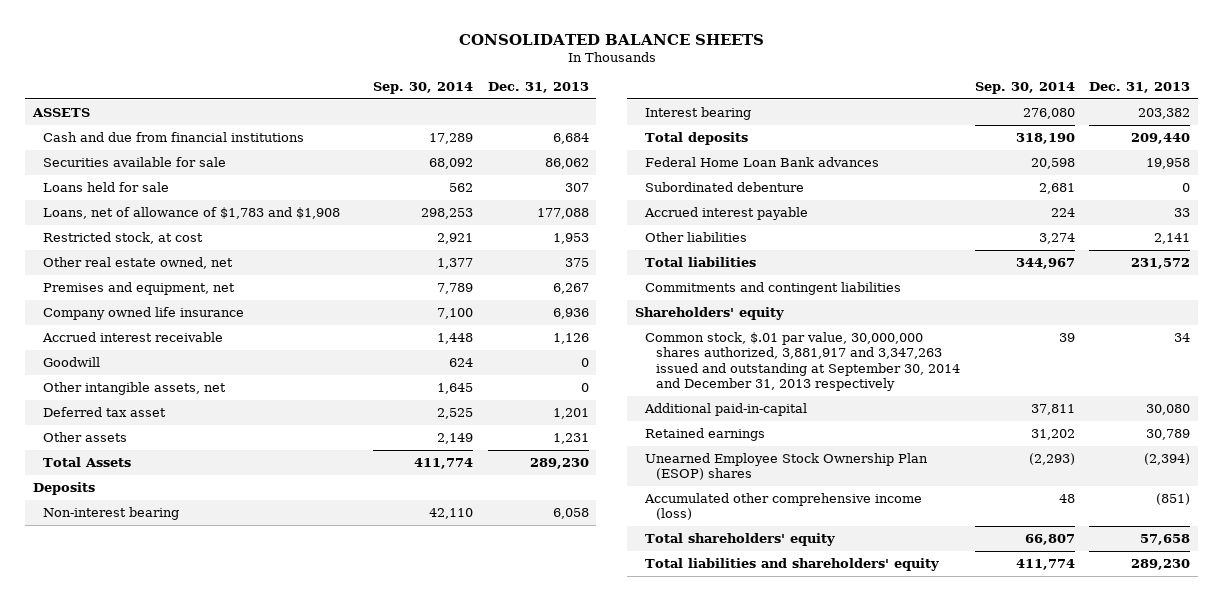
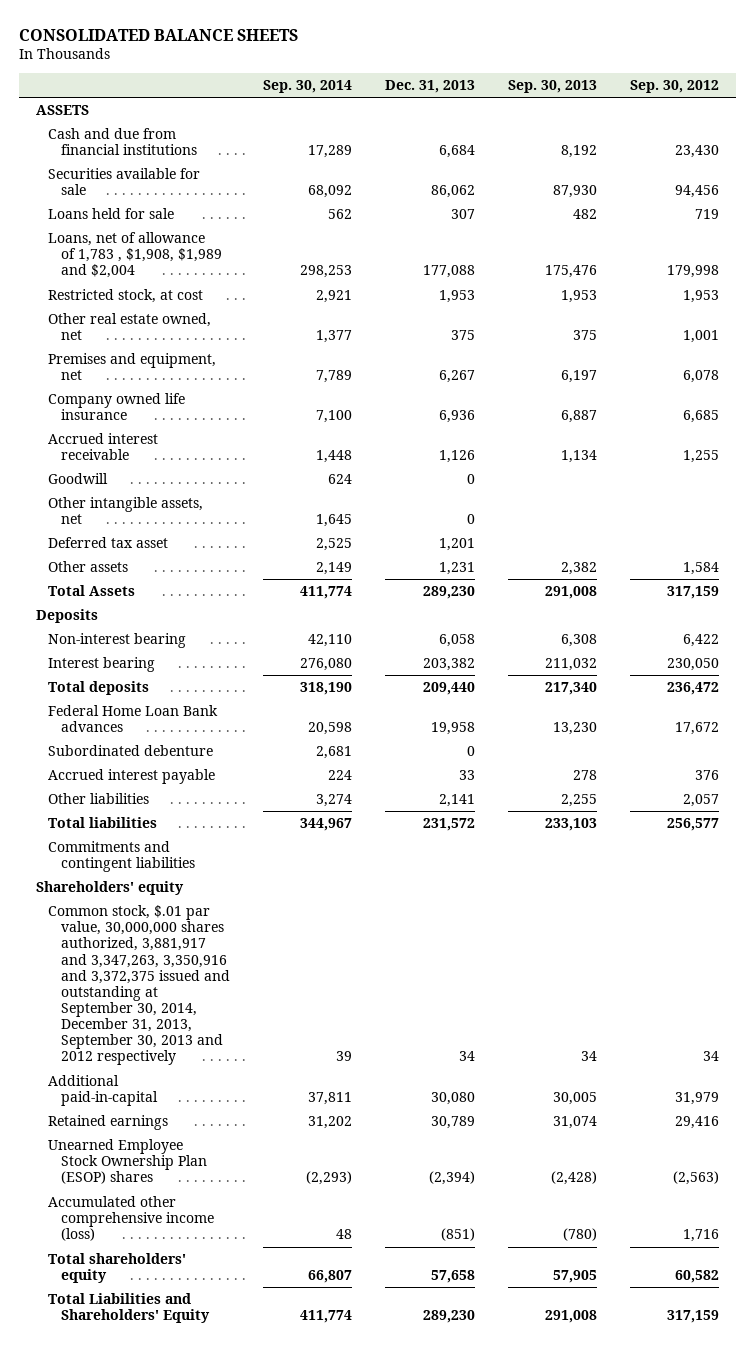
- | Sep. 30, 2014 | Dec. 31, 2013
+ | Sep. 30, 2014 | Dec. 31, 2013 | Sep. 30, 2013 | Sep. 30, 2012
- Loans, net of allowance of $1,783 and $1,908 | 298,253 | 177,088
+ Loans, net of allowance of 1,783 , $1,908, $1,989 and $2,004 | 298,253 | 177,088 | 175,476 | 179,998
- Common stock, $.01 par value, 30,000,000 shares authorized, 3,881,917 and 3,347,263 issued and outstanding at September 30, 2014 and December 31, 2013 respectively | 39 | 34
+ Common stock, $.01 par value, 30,000,000 shares authorized, 3,881,917 and 3,347,263, 3,350,916 and 3,372,375 issued and outstanding at September 30, 2014, December 31, 2013, September 30, 2013 and 2012 respectively | 39 | 34 | 34 | 34
- Total liabilities and shareholders' equity | 411,774 | 289,230
+ Total Liabilities and Shareholders' Equity | 411,774 | 289,230 | 291,008 | 317,159

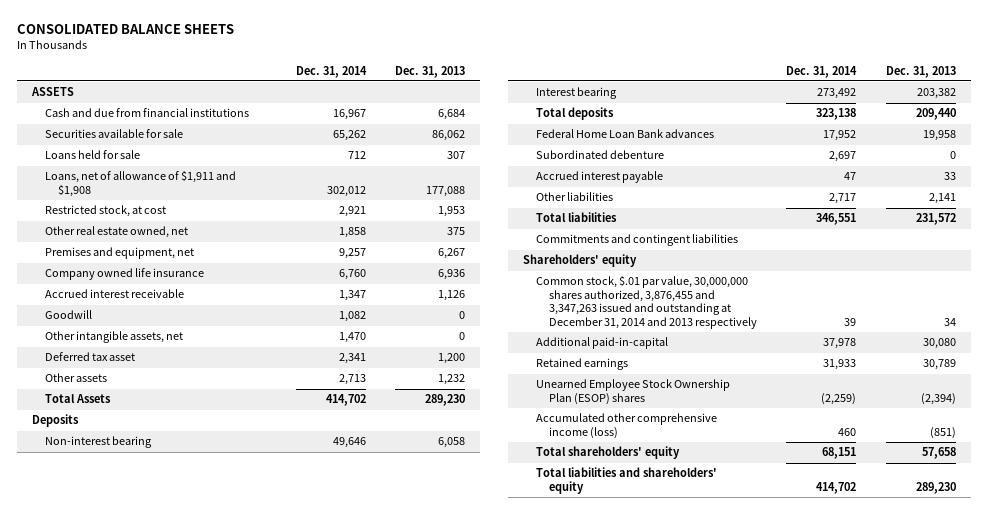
- | Sep. 30, 2014 | Dec. 31, 2013 | Sep. 30, 2013 | Sep. 30, 2012
+ | Dec. 31, 2014 | Dec. 31, 2013
- Loans, net of allowance of 1,783 , $1,908, $1,989 and $2,004 | 298,253 | 177,088 | 175,476 | 179,998
+ Loans, net of allowance of $1,911 and $1,908 | 302,012 | 177,088
- Deferred tax asset | 2,525 | 1,201 | |
- Other assets | 2,149 | 1,231 | 2,382 | 1,584
+ Deferred tax asset | 2,341 | 1,200
+ Other assets | 2,713 | 1,232
- Common stock, $.01 par value, 30,000,000 shares authorized, 3,881,917 and 3,347,263, 3,350,916 and 3,372,375 issued and outstanding at September 30, 2014, December 31, 2013, September 30, 2013 and 2012 respectively | 39 | 34 | 34 | 34
+ Common stock, $.01 par value, 30,000,000 shares authorized, 3,876,455 and 3,347,263 issued and outstanding at December 31, 2014 and 2013 respectively | 39 | 34
- Total Liabilities and Shareholders' Equity | 411,774 | 289,230 | 291,008 | 317,159
+ Total liabilities and shareholders' equity | 414,702 | 289,230

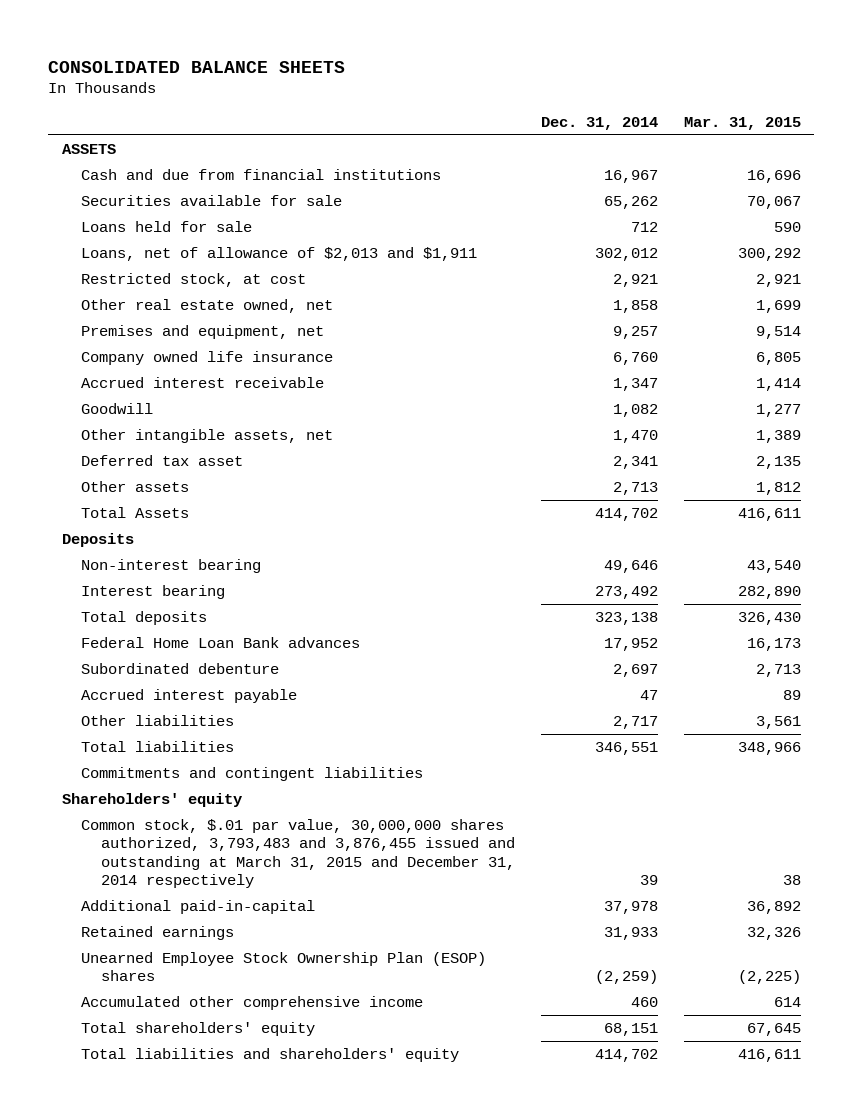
- | Dec. 31, 2014 | Dec. 31, 2013
+ | Dec. 31, 2014 | Mar. 31, 2015
- Loans, net of allowance of $1,911 and $1,908 | 302,012 | 177,088
+ Loans, net of allowance of $2,013 and $1,911 | 302,012 | 300,292
- Common stock, $.01 par value, 30,000,000 shares authorized, 3,876,455 and 3,347,263 issued and outstanding at December 31, 2014 and 2013 respectively | 39 | 34
+ Common stock, $.01 par value, 30,000,000 shares authorized, 3,793,483 and 3,876,455 issued and outstanding at March 31, 2015 and December 31, 2014 respectively | 39 | 38
- Accumulated other comprehensive income (loss) | 460 | (851)
+ Accumulated other comprehensive income | 460 | 614

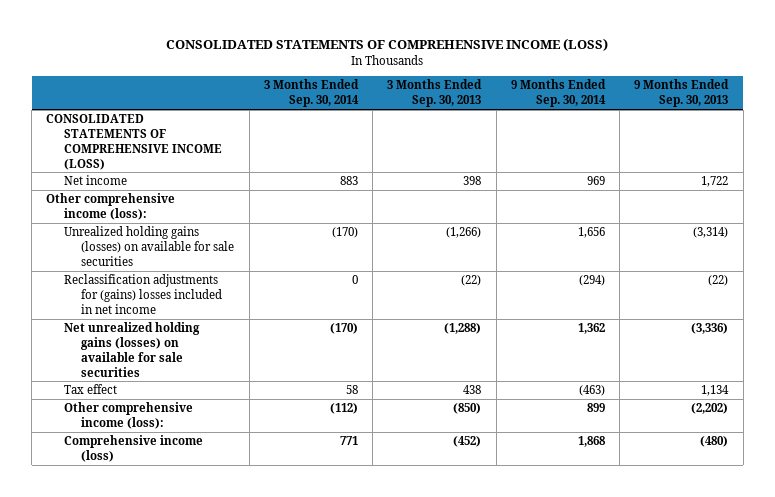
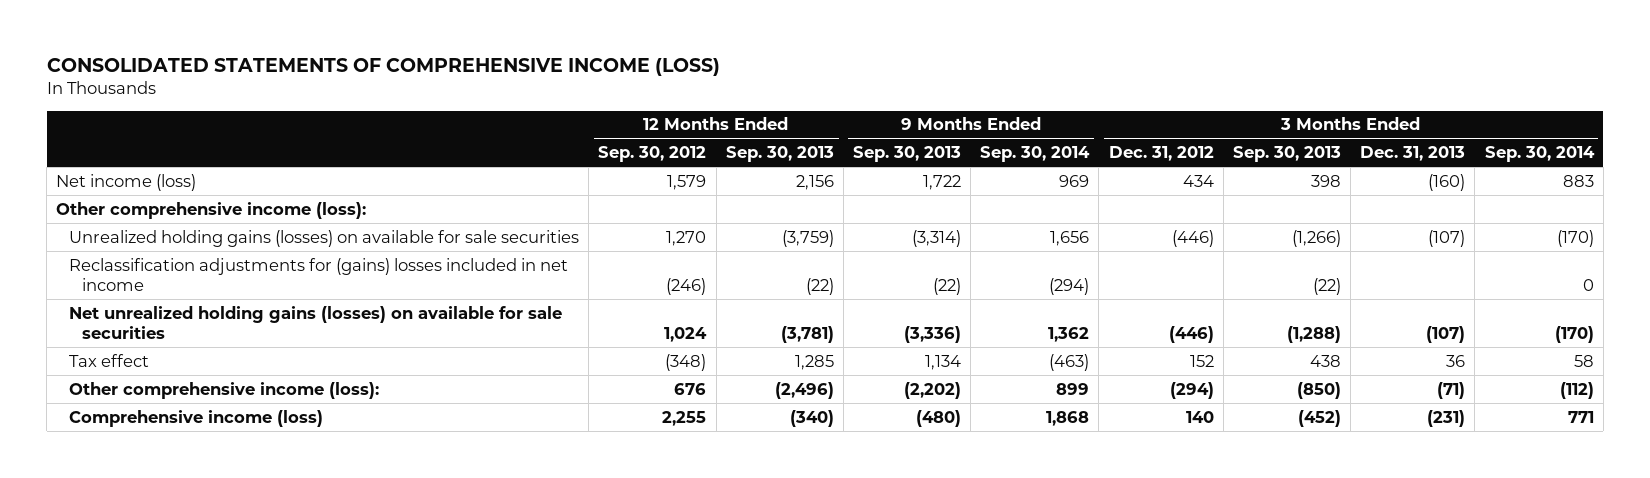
- | 3 Months Ended Sep. 30, 2014 | 3 Months Ended Sep. 30, 2013 | 9 Months Ended Sep. 30, 2014 | 9 Months Ended Sep. 30, 2013
+ | 12 Months Ended Sep. 30, 2012 | 12 Months Ended Sep. 30, 2013 | 9 Months Ended Sep. 30, 2013 | 9 Months Ended Sep. 30, 2014 | 3 Months Ended Dec. 31, 2012 | 3 Months Ended Sep. 30, 2013 | 3 Months Ended Dec. 31, 2013 | 3 Months Ended Sep. 30, 2014
- CONSOLIDATED STATEMENTS OF COMPREHENSIVE INCOME (LOSS)
- Net income | 883 | 398 | 969 | 1,722
+ Net income (loss) | 1,579 | 2,156 | 1,722 | 969 | 434 | 398 | (160) | 883

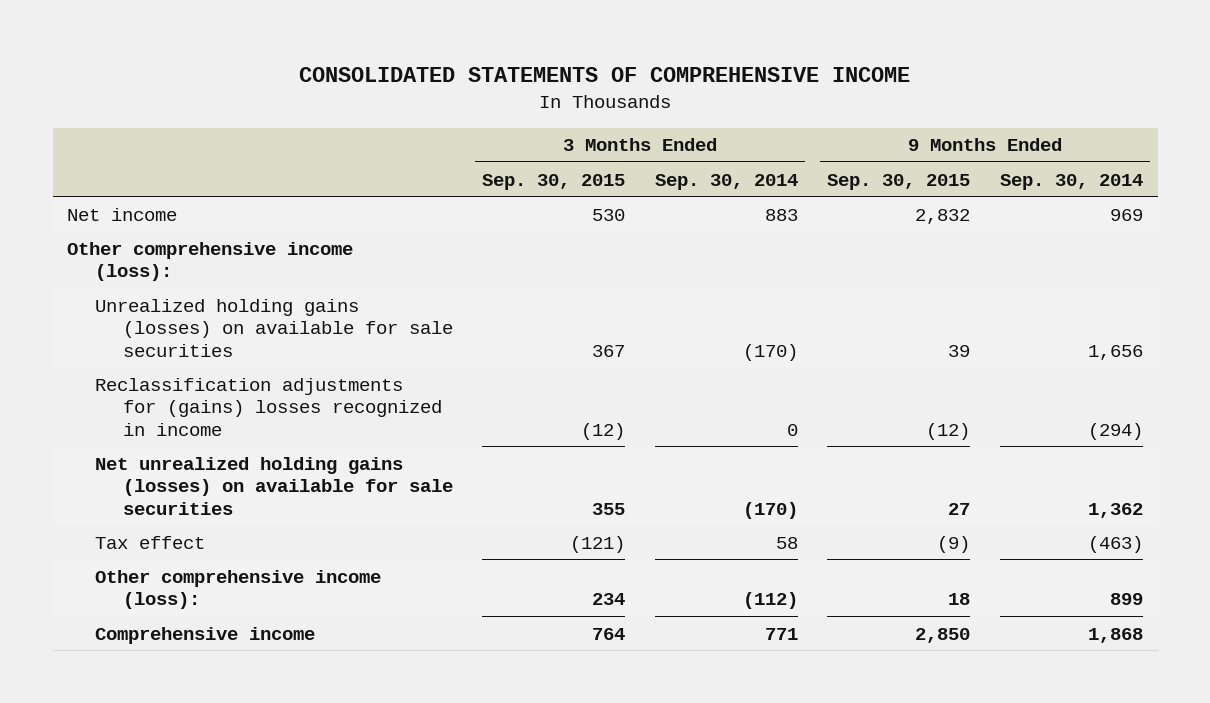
- CONSOLIDATED STATEMENTS OF COMPREHENSIVE INCOME (LOSS)
+ CONSOLIDATED STATEMENTS OF COMPREHENSIVE INCOME
- | 12 Months Ended Sep. 30, 2012 | 12 Months Ended Sep. 30, 2013 | 9 Months Ended Sep. 30, 2013 | 9 Months Ended Sep. 30, 2014 | 3 Months Ended Dec. 31, 2012 | 3 Months Ended Sep. 30, 2013 | 3 Months Ended Dec. 31, 2013 | 3 Months Ended Sep. 30, 2014
+ | 3 Months Ended Sep. 30, 2015 | 3 Months Ended Sep. 30, 2014 | 9 Months Ended Sep. 30, 2015 | 9 Months Ended Sep. 30, 2014
- Net income (loss) | 1,579 | 2,156 | 1,722 | 969 | 434 | 398 | (160) | 883
+ Net income | 530 | 883 | 2,832 | 969
- Reclassification adjustments for (gains) losses included in net income | (246) | (22) | (22) | (294) | | (22) | | 0
+ Reclassification adjustments for (gains) losses recognized in income | (12) | 0 | (12) | (294)
- Comprehensive income (loss) | 2,255 | (340) | (480) | 1,868 | 140 | (452) | (231) | 771
+ Comprehensive income | 764 | 771 | 2,850 | 1,868

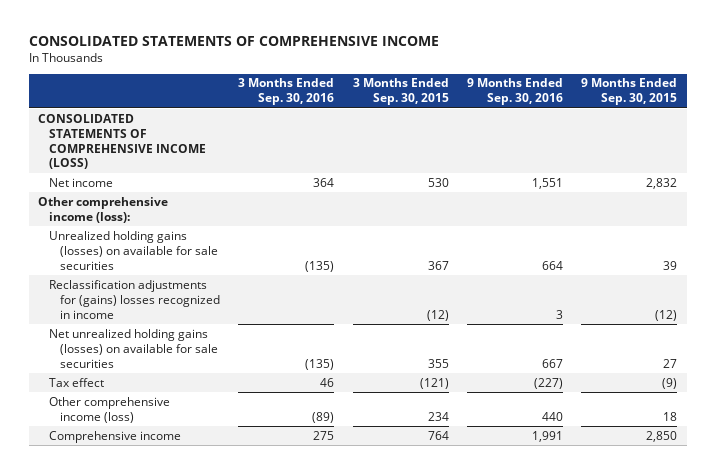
- | 3 Months Ended Sep. 30, 2015 | 3 Months Ended Sep. 30, 2014 | 9 Months Ended Sep. 30, 2015 | 9 Months Ended Sep. 30, 2014
+ | 3 Months Ended Sep. 30, 2016 | 3 Months Ended Sep. 30, 2015 | 9 Months Ended Sep. 30, 2016 | 9 Months Ended Sep. 30, 2015
+ CONSOLIDATED STATEMENTS OF COMPREHENSIVE INCOME (LOSS)
- Other comprehensive income (loss): | 234 | (112) | 18 | 899
+ Other comprehensive income (loss) | (89) | 234 | 440 | 18

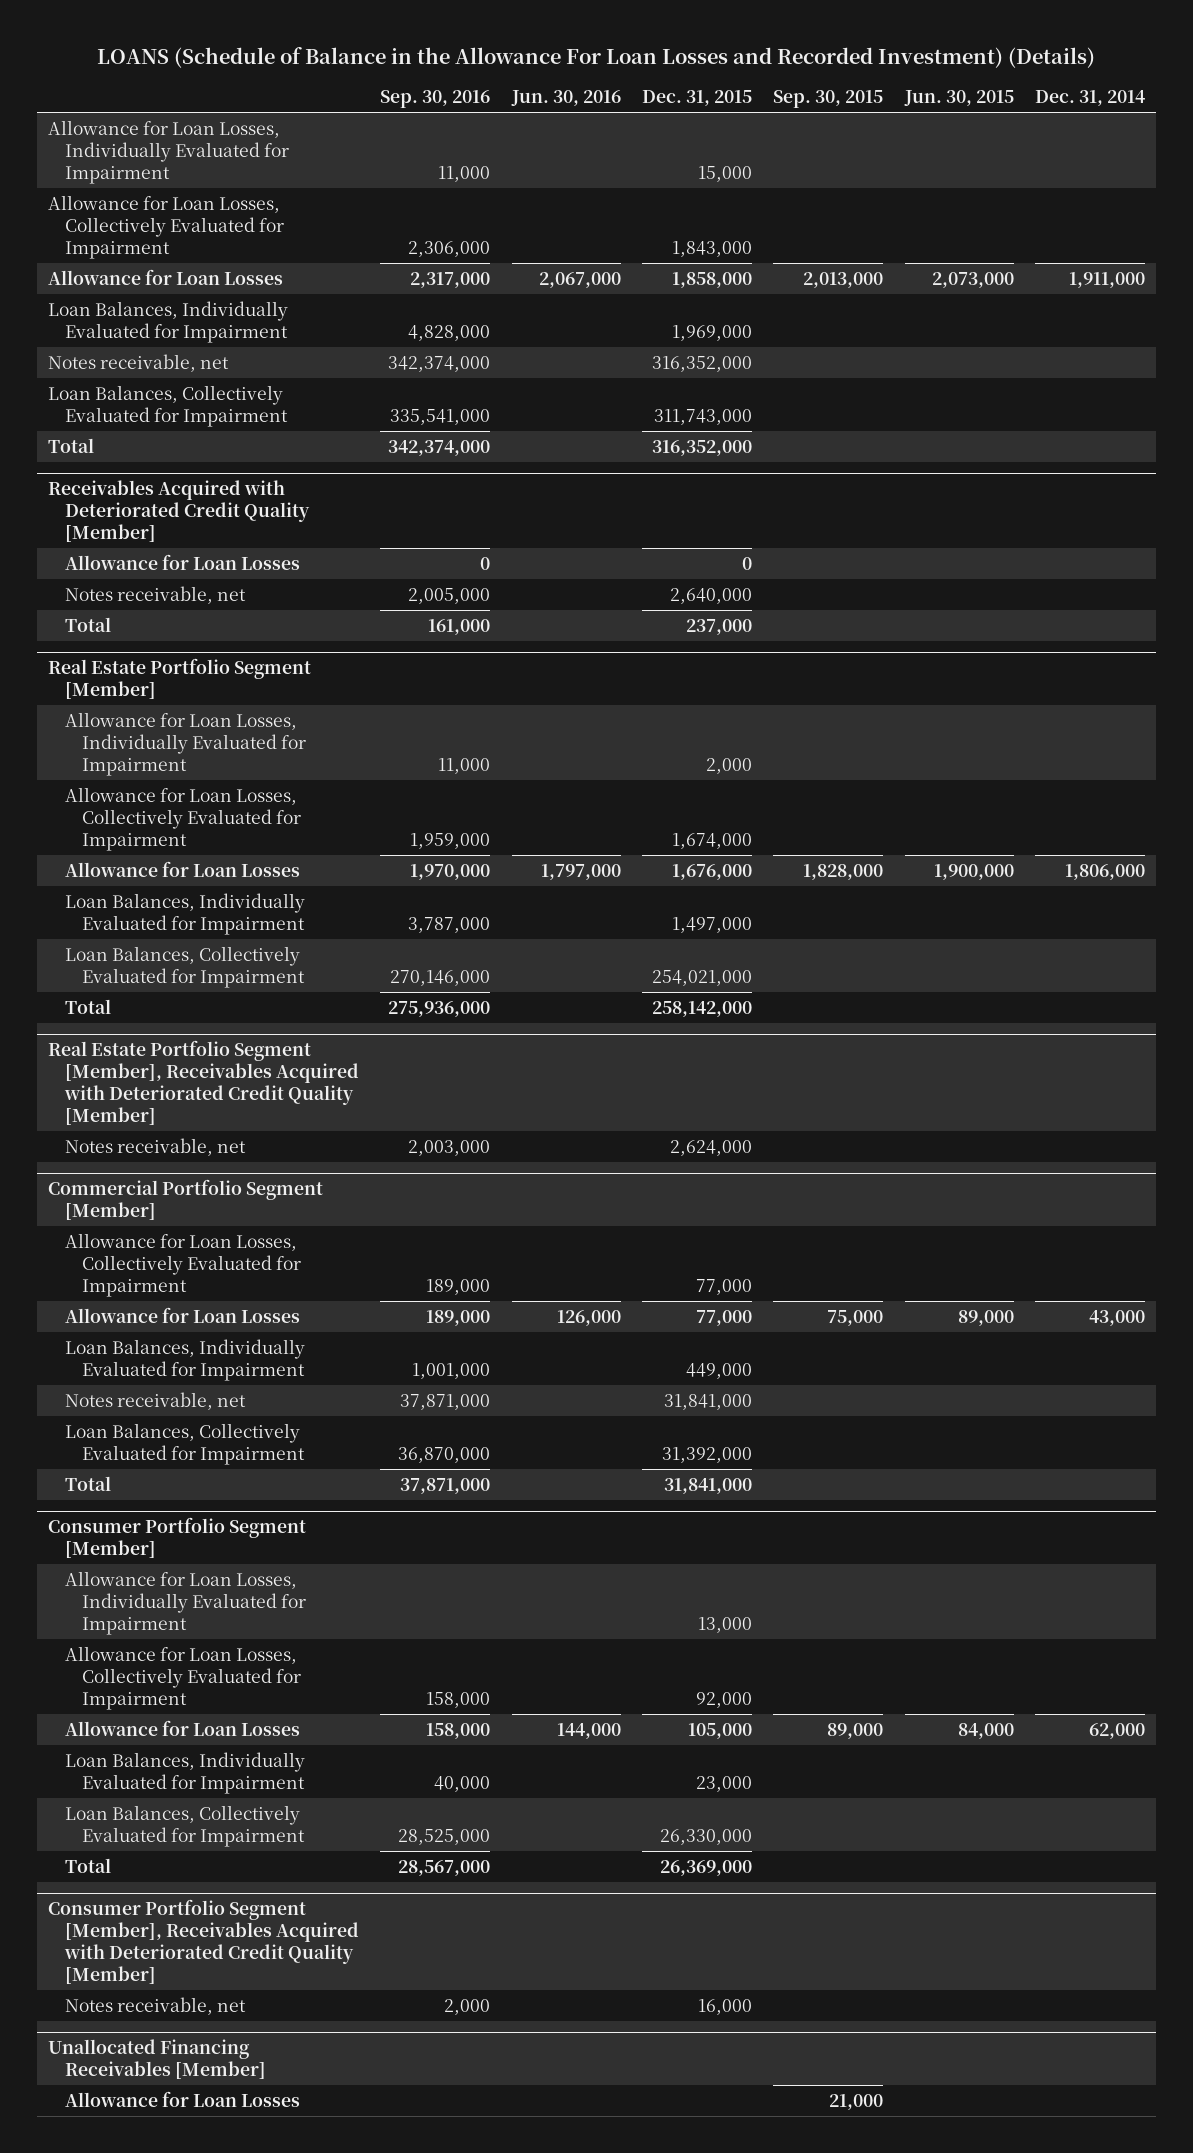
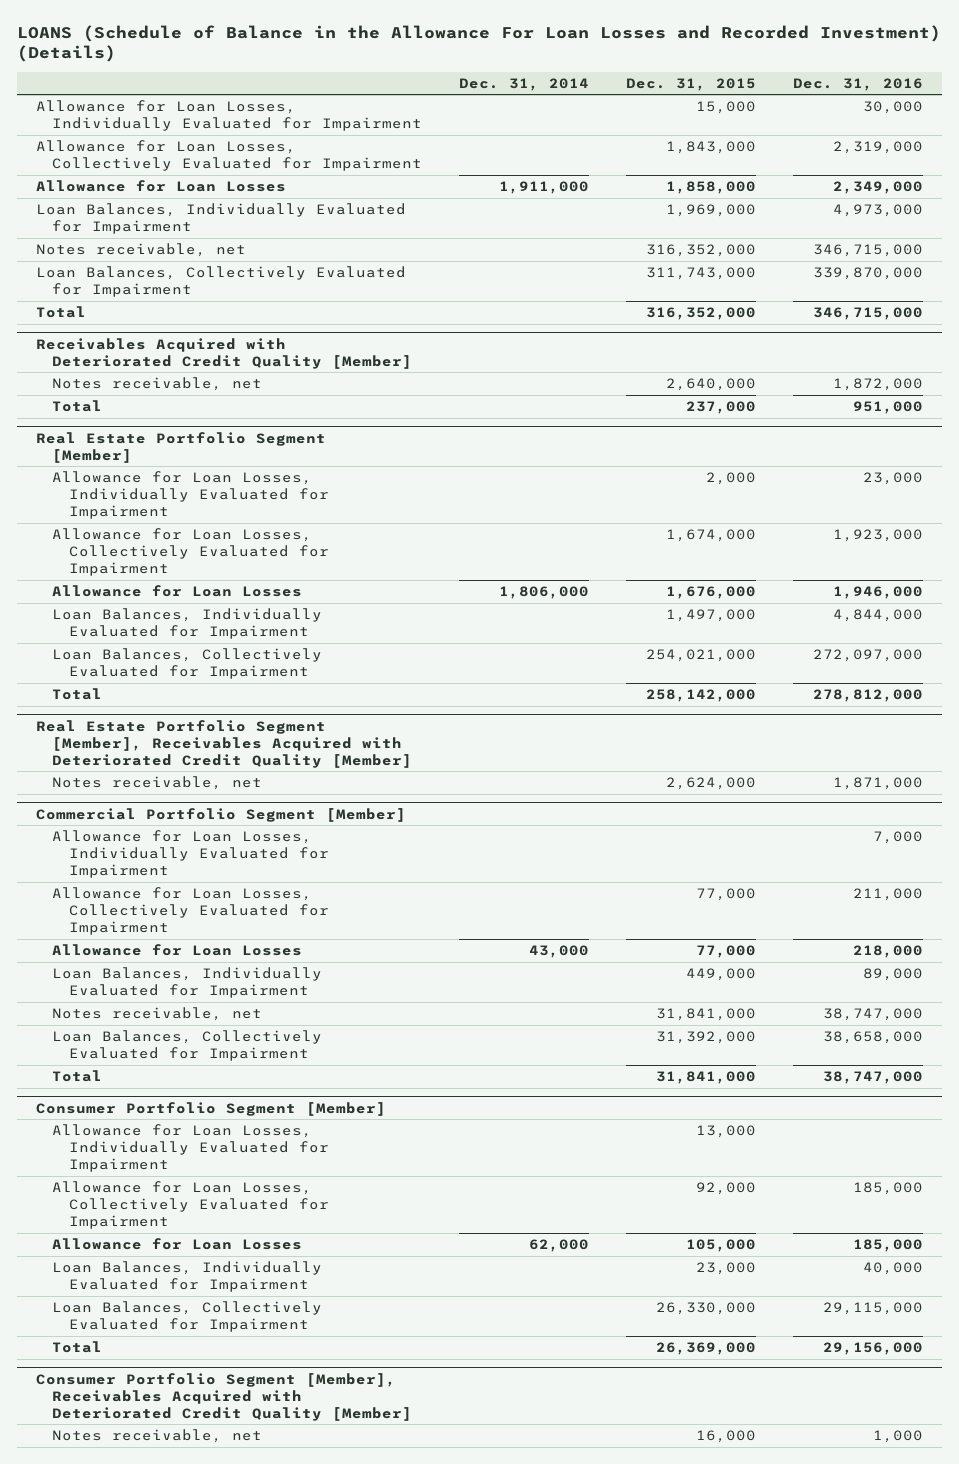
- | Sep. 30, 2016 | Jun. 30, 2016 | Dec. 31, 2015 | Sep. 30, 2015 | Jun. 30, 2015 | Dec. 31, 2014
+ | Dec. 31, 2014 | Dec. 31, 2015 | Dec. 31, 2016
@ Receivables Acquired with Deteriorated Credit Quality [Member]
- Allowance for Loan Losses | 0 | | 0 | | |
@ Commercial Portfolio Segment [Member]
+ Allowance for Loan Losses, Individually Evaluated for Impairment | | | 7,000
- Unallocated Financing Receivables [Member]
- Allowance for Loan Losses | | | | 21,000 | |

